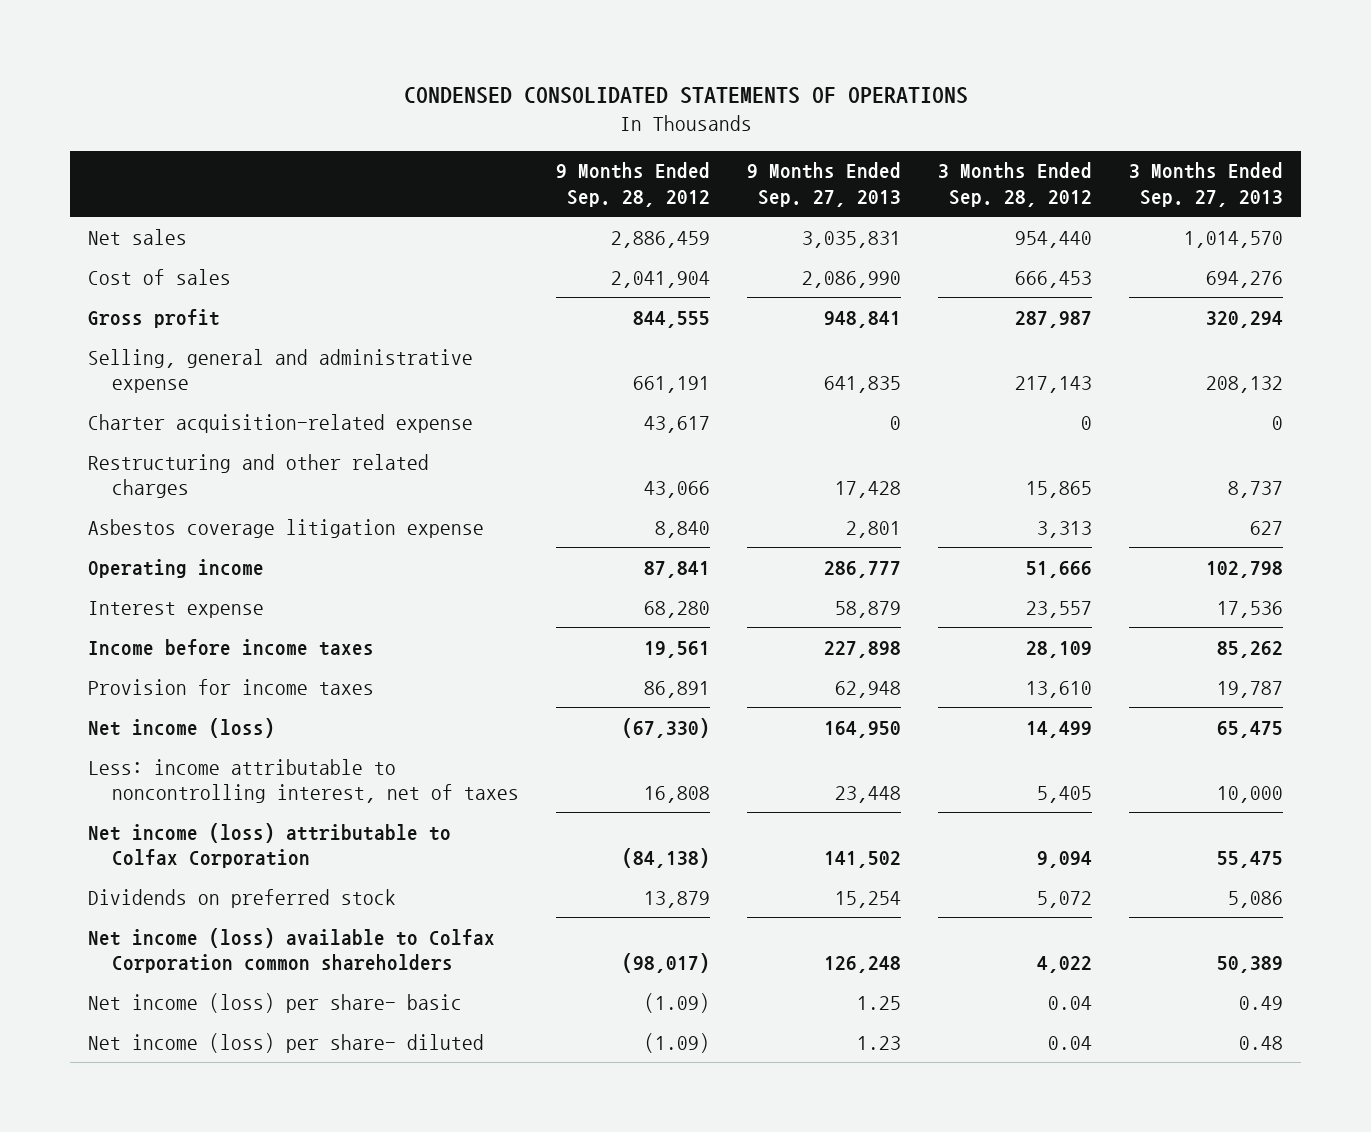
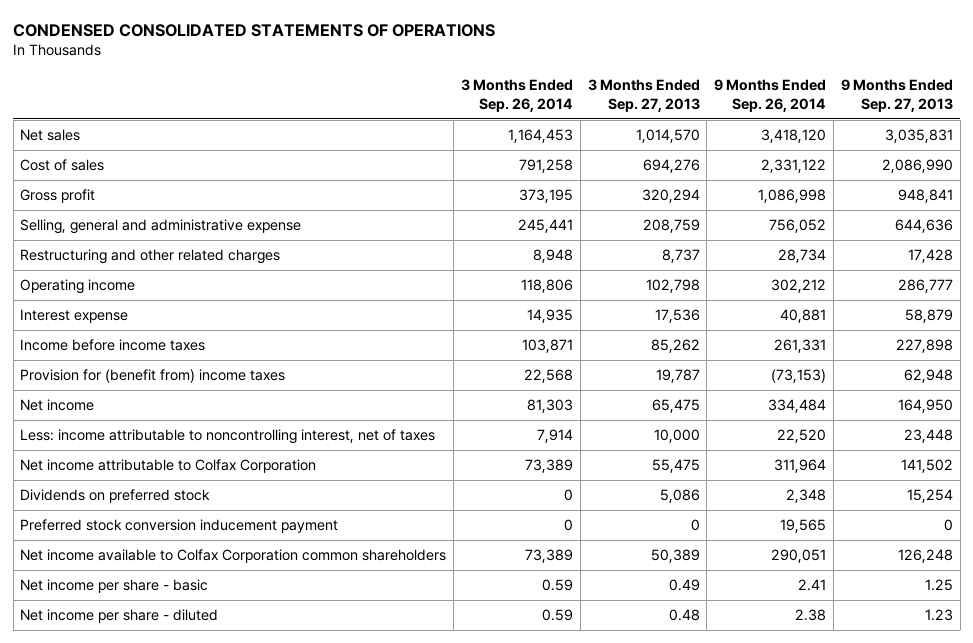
- | 9 Months Ended Sep. 28, 2012 | 9 Months Ended Sep. 27, 2013 | 3 Months Ended Sep. 28, 2012 | 3 Months Ended Sep. 27, 2013
+ | 3 Months Ended Sep. 26, 2014 | 3 Months Ended Sep. 27, 2013 | 9 Months Ended Sep. 26, 2014 | 9 Months Ended Sep. 27, 2013
- Selling, general and administrative expense | 661,191 | 641,835 | 217,143 | 208,132
- Charter acquisition-related expense | 43,617 | 0 | 0 | 0
+ Selling, general and administrative expense | 245,441 | 208,759 | 756,052 | 644,636
- Asbestos coverage litigation expense | 8,840 | 2,801 | 3,313 | 627
- Provision for income taxes | 86,891 | 62,948 | 13,610 | 19,787
- Net income (loss) | (67,330) | 164,950 | 14,499 | 65,475
+ Provision for (benefit from) income taxes | 22,568 | 19,787 | (73,153) | 62,948
+ Net income | 81,303 | 65,475 | 334,484 | 164,950
- Net income (loss) attributable to Colfax Corporation | (84,138) | 141,502 | 9,094 | 55,475
+ Net income attributable to Colfax Corporation | 73,389 | 55,475 | 311,964 | 141,502
- Net income (loss) available to Colfax Corporation common shareholders | (98,017) | 126,248 | 4,022 | 50,389
- Net income (loss) per share- basic | (1.09) | 1.25 | 0.04 | 0.49
- Net income (loss) per share- diluted | (1.09) | 1.23 | 0.04 | 0.48
+ Preferred stock conversion inducement payment | 0 | 0 | 19,565 | 0
+ Net income available to Colfax Corporation common shareholders | 73,389 | 50,389 | 290,051 | 126,248
+ Net income per share - basic | 0.59 | 0.49 | 2.41 | 1.25
+ Net income per share - diluted | 0.59 | 0.48 | 2.38 | 1.23

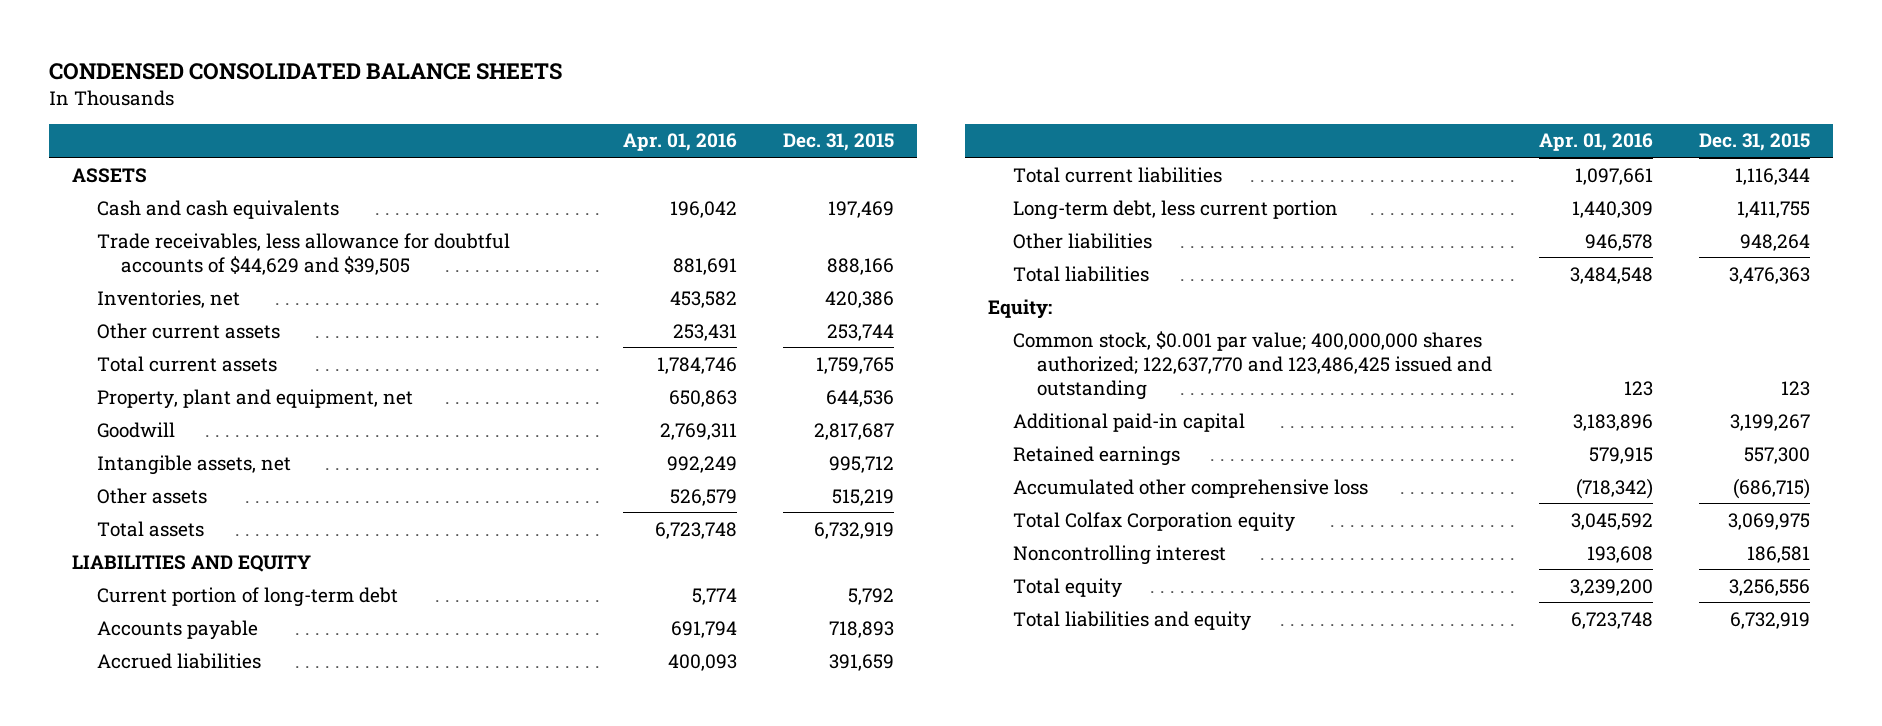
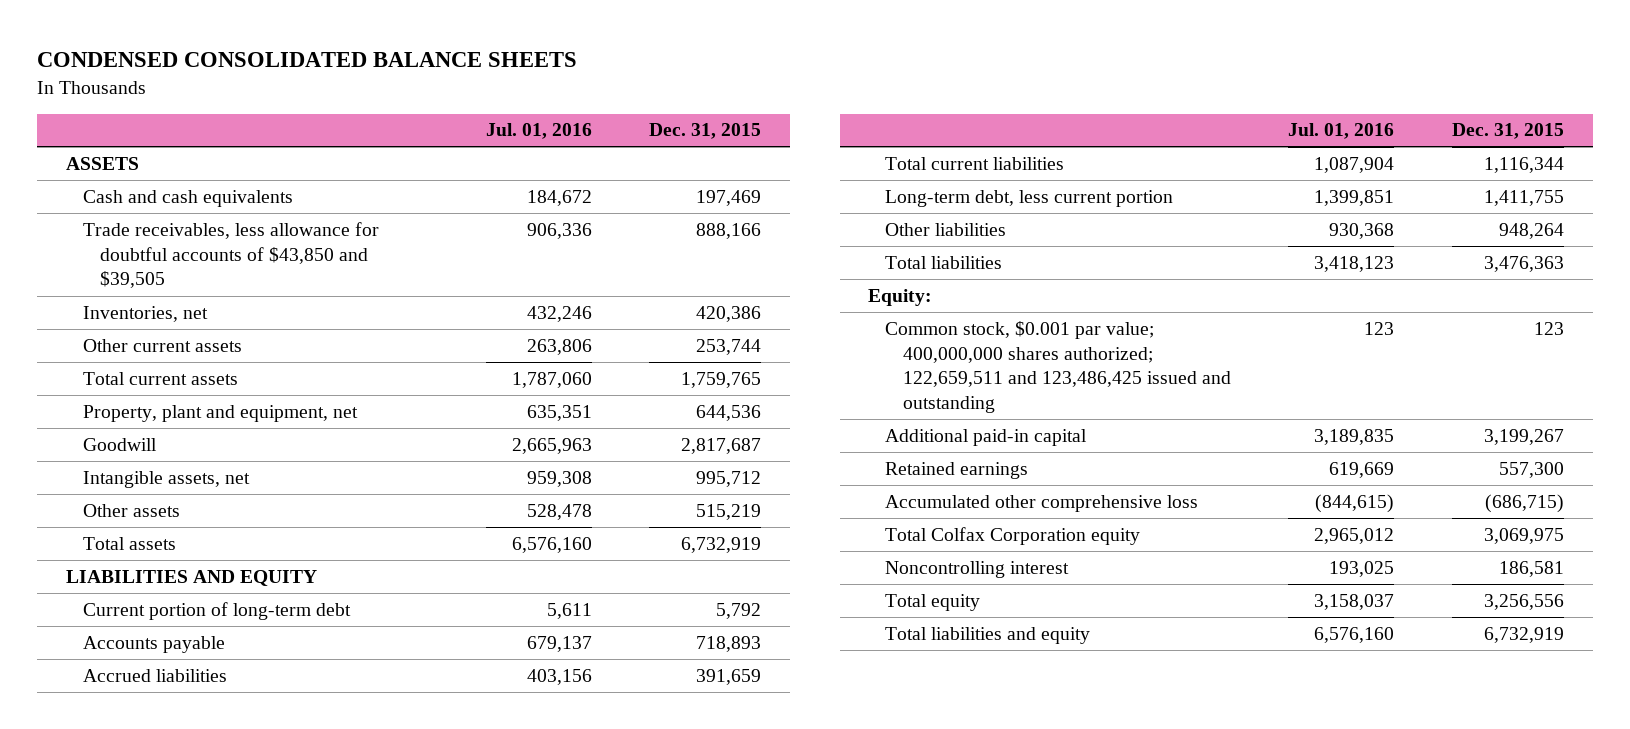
- | Apr. 01, 2016 | Dec. 31, 2015
+ | Jul. 01, 2016 | Dec. 31, 2015
- Trade receivables, less allowance for doubtful accounts of $44,629 and $39,505 | 881,691 | 888,166
+ Trade receivables, less allowance for doubtful accounts of $43,850 and $39,505 | 906,336 | 888,166
- Common stock, $0.001 par value; 400,000,000 shares authorized; 122,637,770 and 123,486,425 issued and outstanding | 123 | 123
+ Common stock, $0.001 par value; 400,000,000 shares authorized; 122,659,511 and 123,486,425 issued and outstanding | 123 | 123

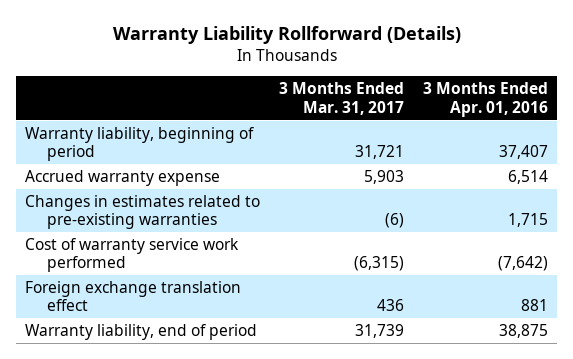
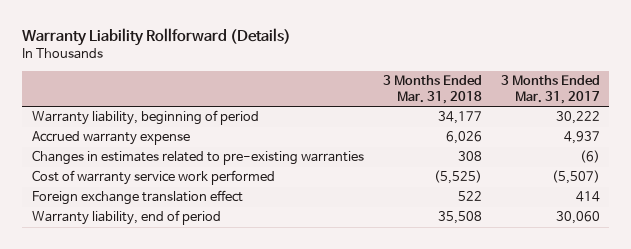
- | 3 Months Ended Mar. 31, 2017 | 3 Months Ended Apr. 01, 2016
+ | 3 Months Ended Mar. 31, 2018 | 3 Months Ended Mar. 31, 2017
- Warranty liability, beginning of period | 31,721 | 37,407
- Accrued warranty expense | 5,903 | 6,514
+ Warranty liability, beginning of period | 34,177 | 30,222
+ Accrued warranty expense | 6,026 | 4,937
- Cost of warranty service work performed | (6,315) | (7,642)
- Foreign exchange translation effect | 436 | 881
- Warranty liability, end of period | 31,739 | 38,875
+ Cost of warranty service work performed | (5,525) | (5,507)
+ Foreign exchange translation effect | 522 | 414
+ Warranty liability, end of period | 35,508 | 30,060

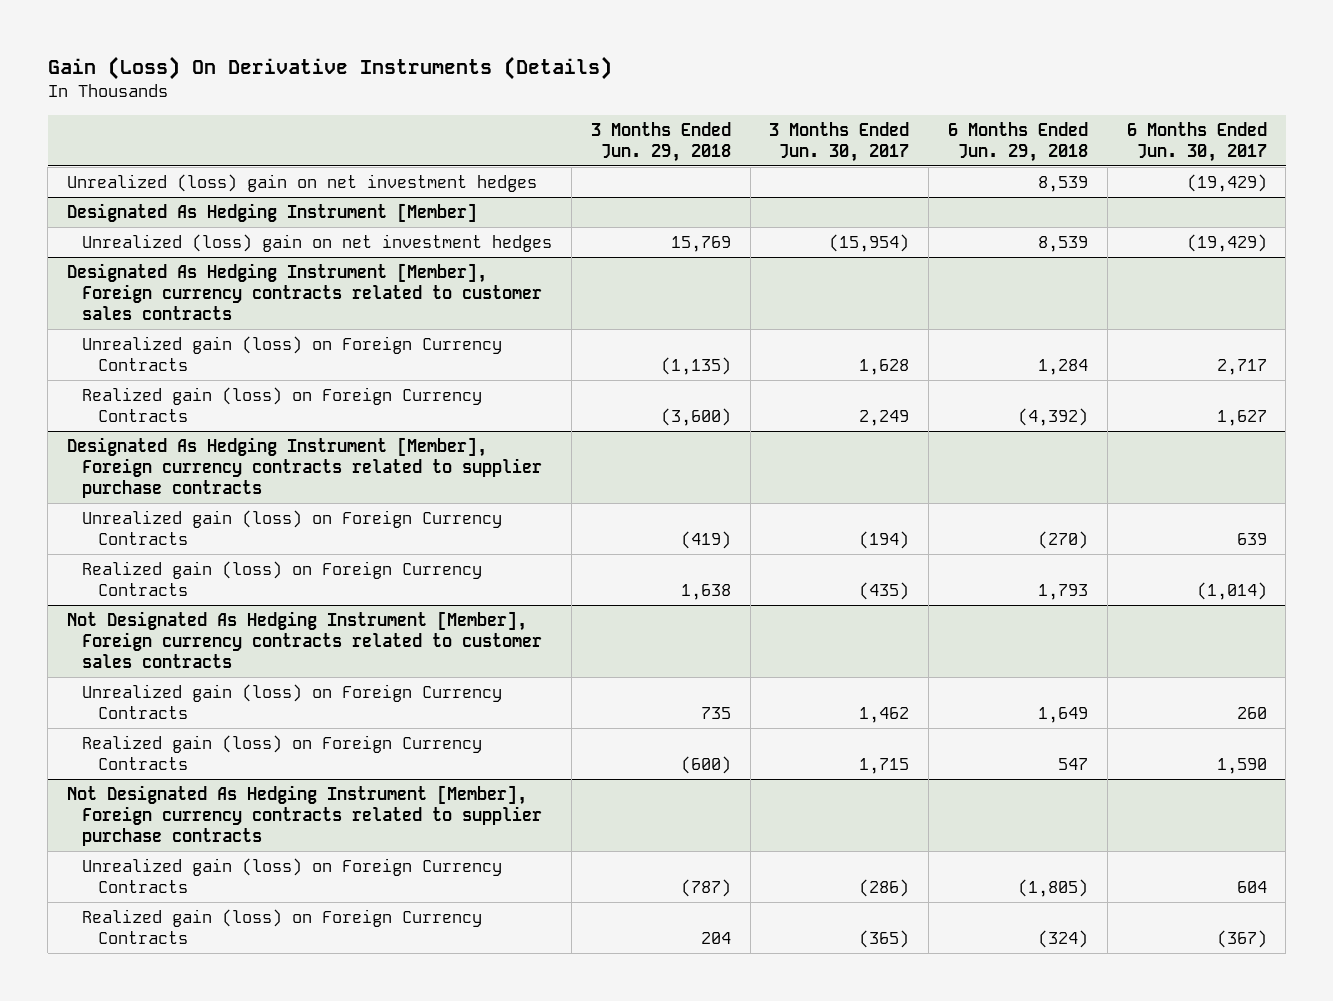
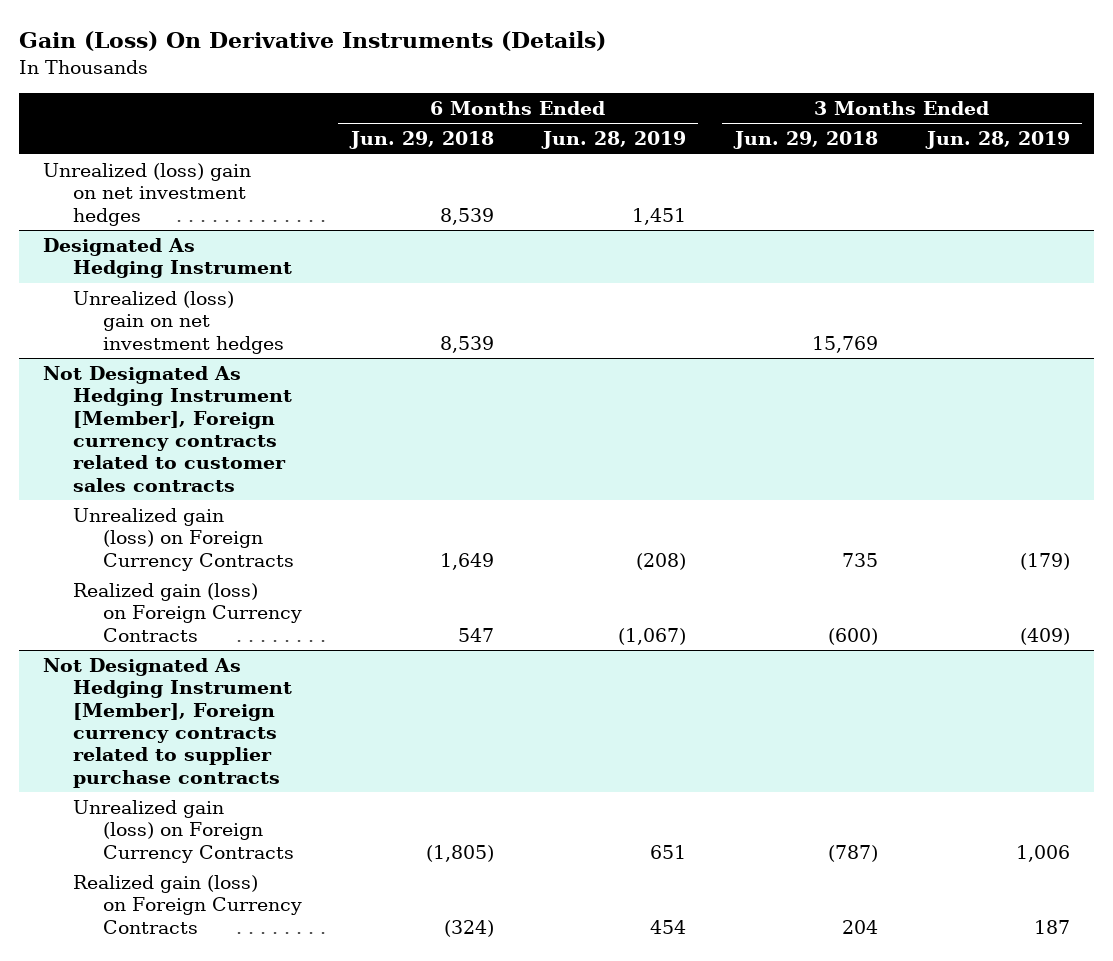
- | 3 Months Ended Jun. 29, 2018 | 3 Months Ended Jun. 30, 2017 | 6 Months Ended Jun. 29, 2018 | 6 Months Ended Jun. 30, 2017
+ | 6 Months Ended Jun. 29, 2018 | 6 Months Ended Jun. 28, 2019 | 3 Months Ended Jun. 29, 2018 | 3 Months Ended Jun. 28, 2019
- Designated As Hedging Instrument [Member]
+ Designated As Hedging Instrument
- Designated As Hedging Instrument [Member], Foreign currency contracts related to customer sales contracts
- Unrealized gain (loss) on Foreign Currency Contracts | (1,135) | 1,628 | 1,284 | 2,717
- Realized gain (loss) on Foreign Currency Contracts | (3,600) | 2,249 | (4,392) | 1,627
- Designated As Hedging Instrument [Member], Foreign currency contracts related to supplier purchase contracts
- Unrealized gain (loss) on Foreign Currency Contracts | (419) | (194) | (270) | 639
- Realized gain (loss) on Foreign Currency Contracts | 1,638 | (435) | 1,793 | (1,014)

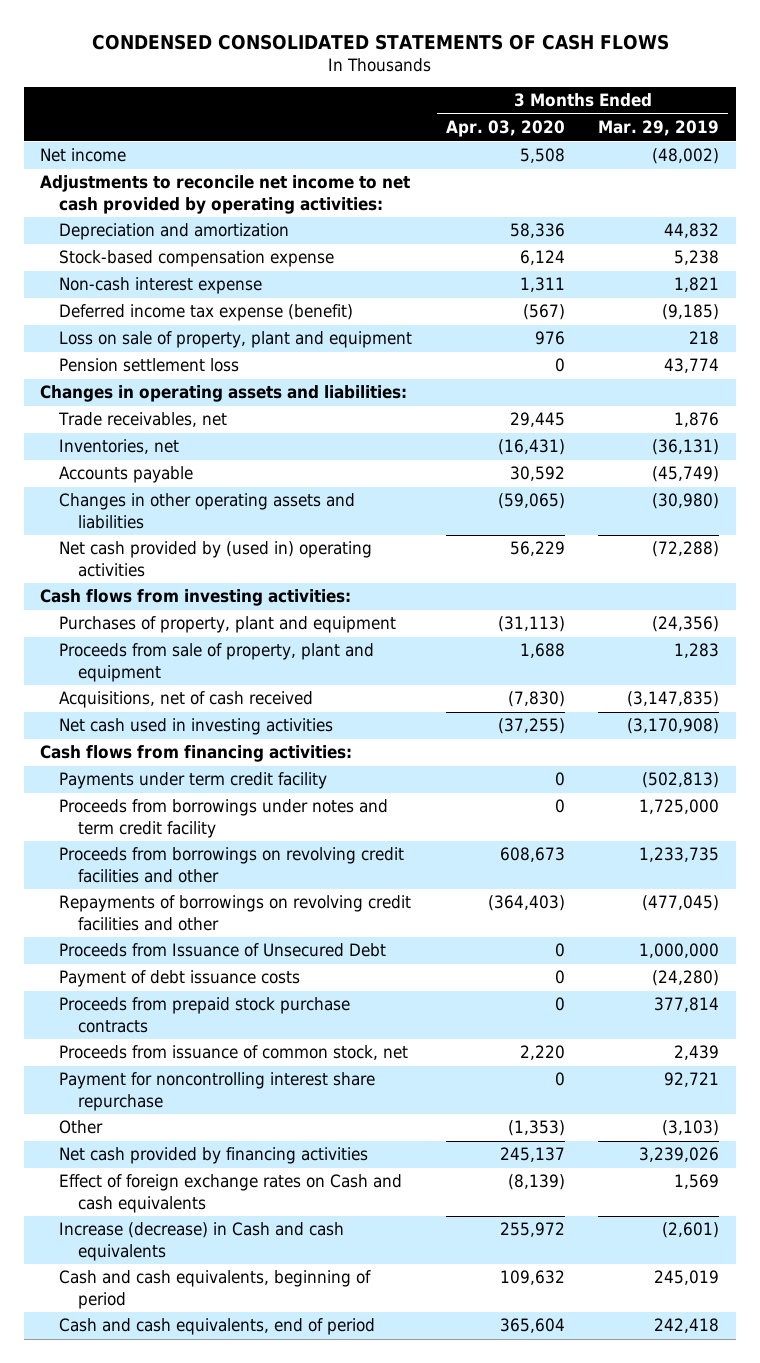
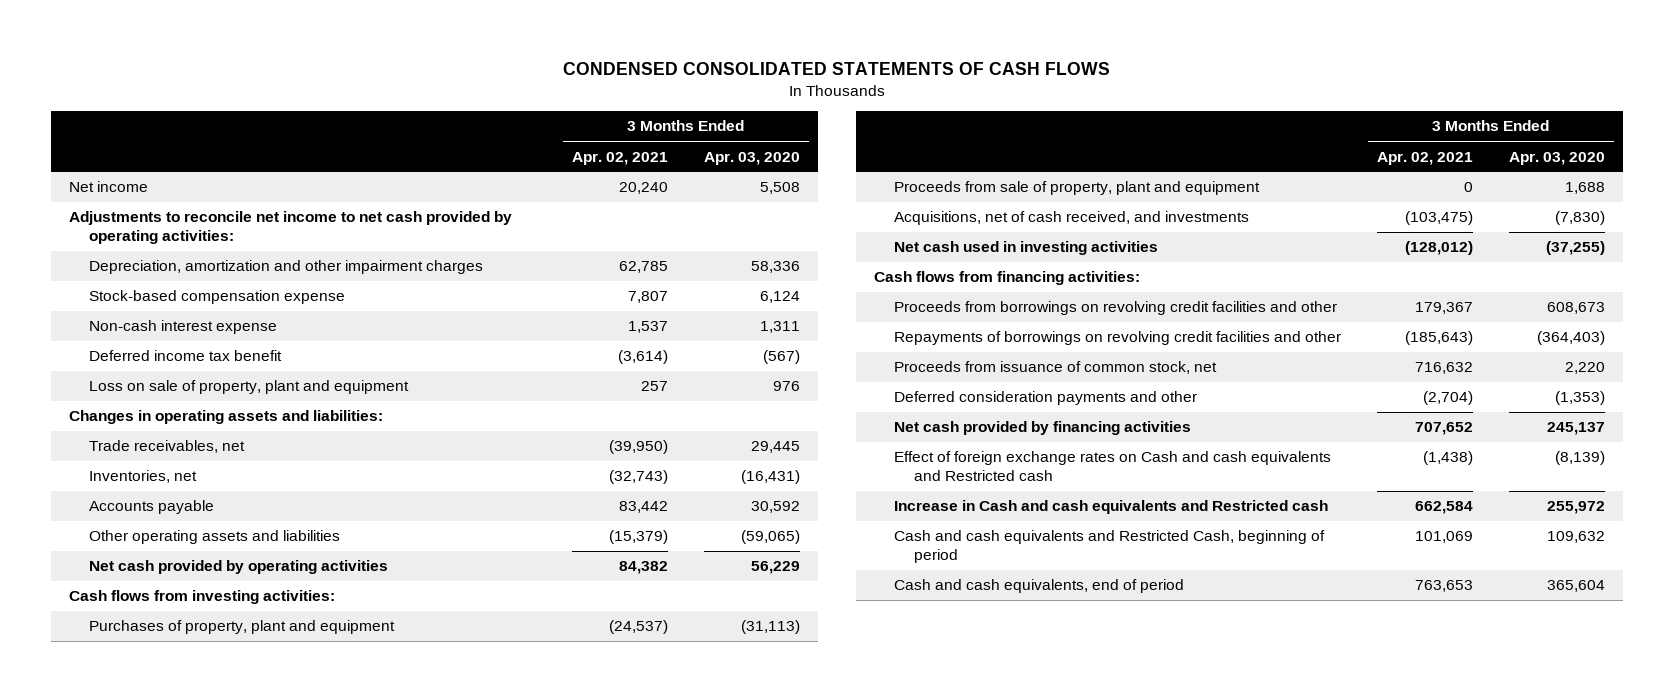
- | 3 Months Ended Apr. 03, 2020 | 3 Months Ended Mar. 29, 2019
+ | 3 Months Ended Apr. 02, 2021 | 3 Months Ended Apr. 03, 2020
- Depreciation and amortization | 58,336 | 44,832
+ Depreciation, amortization and other impairment charges | 62,785 | 58,336
- Deferred income tax expense (benefit) | (567) | (9,185)
+ Deferred income tax benefit | (3,614) | (567)
- Pension settlement loss | 0 | 43,774
- Changes in other operating assets and liabilities | (59,065) | (30,980)
- Net cash provided by (used in) operating activities | 56,229 | (72,288)
+ Other operating assets and liabilities | (15,379) | (59,065)
+ Net cash provided by operating activities | 84,382 | 56,229
- Acquisitions, net of cash received | (7,830) | (3,147,835)
+ Acquisitions, net of cash received, and investments | (103,475) | (7,830)
- Payments under term credit facility | 0 | (502,813)
- Proceeds from borrowings under notes and term credit facility | 0 | 1,725,000
- Proceeds from Issuance of Unsecured Debt | 0 | 1,000,000
- Payment of debt issuance costs | 0 | (24,280)
- Proceeds from prepaid stock purchase contracts | 0 | 377,814
- Payment for noncontrolling interest share repurchase | 0 | 92,721
- Other | (1,353) | (3,103)
+ Deferred consideration payments and other | (2,704) | (1,353)
- Effect of foreign exchange rates on Cash and cash equivalents | (8,139) | 1,569
- Increase (decrease) in Cash and cash equivalents | 255,972 | (2,601)
- Cash and cash equivalents, beginning of period | 109,632 | 245,019
+ Effect of foreign exchange rates on Cash and cash equivalents and Restricted cash | (1,438) | (8,139)
+ Increase in Cash and cash equivalents and Restricted cash | 662,584 | 255,972
+ Cash and cash equivalents and Restricted Cash, beginning of period | 101,069 | 109,632

